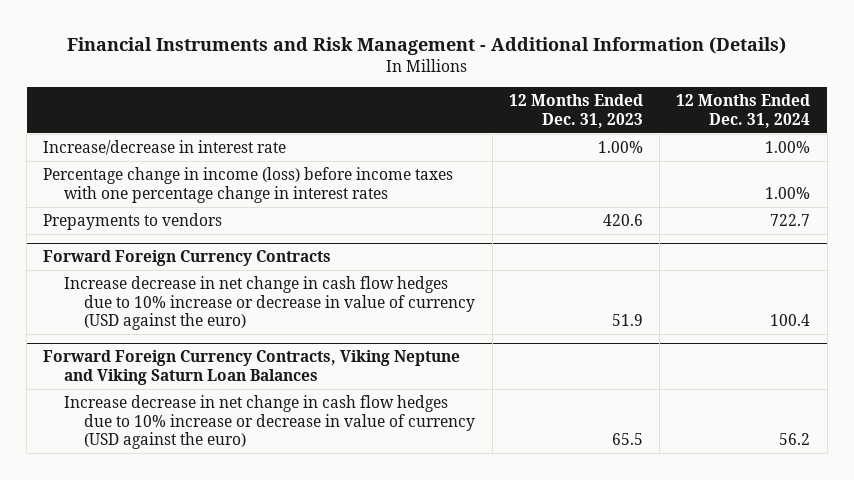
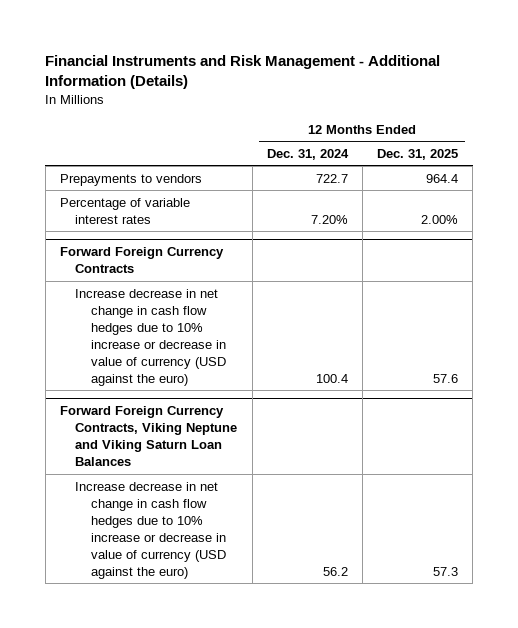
- | 12 Months Ended Dec. 31, 2023 | 12 Months Ended Dec. 31, 2024
+ | 12 Months Ended Dec. 31, 2024 | 12 Months Ended Dec. 31, 2025
- Increase/decrease in interest rate | 1.00% | 1.00%
- Percentage change in income (loss) before income taxes with one percentage change in interest rates | | 1.00%
+ Percentage of variable interest rates | 7.20% | 2.00%

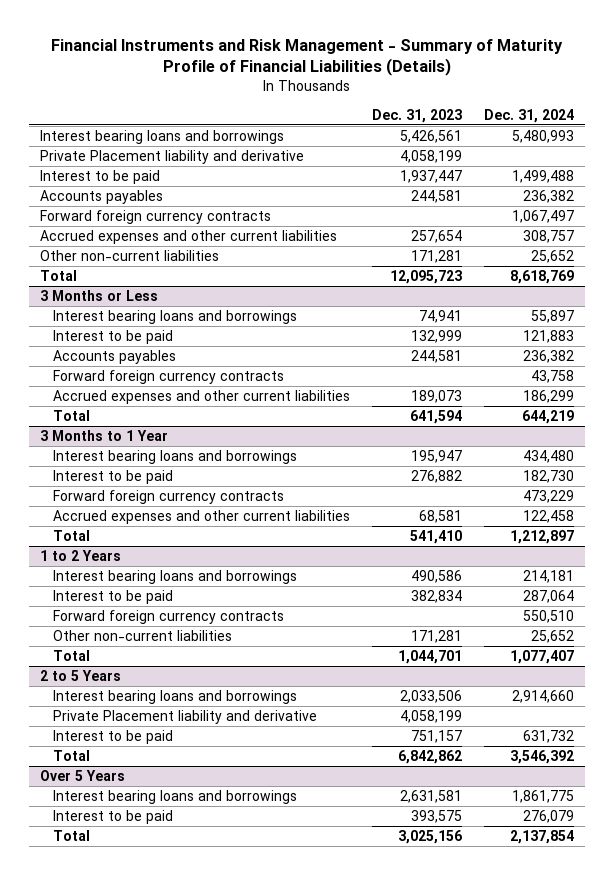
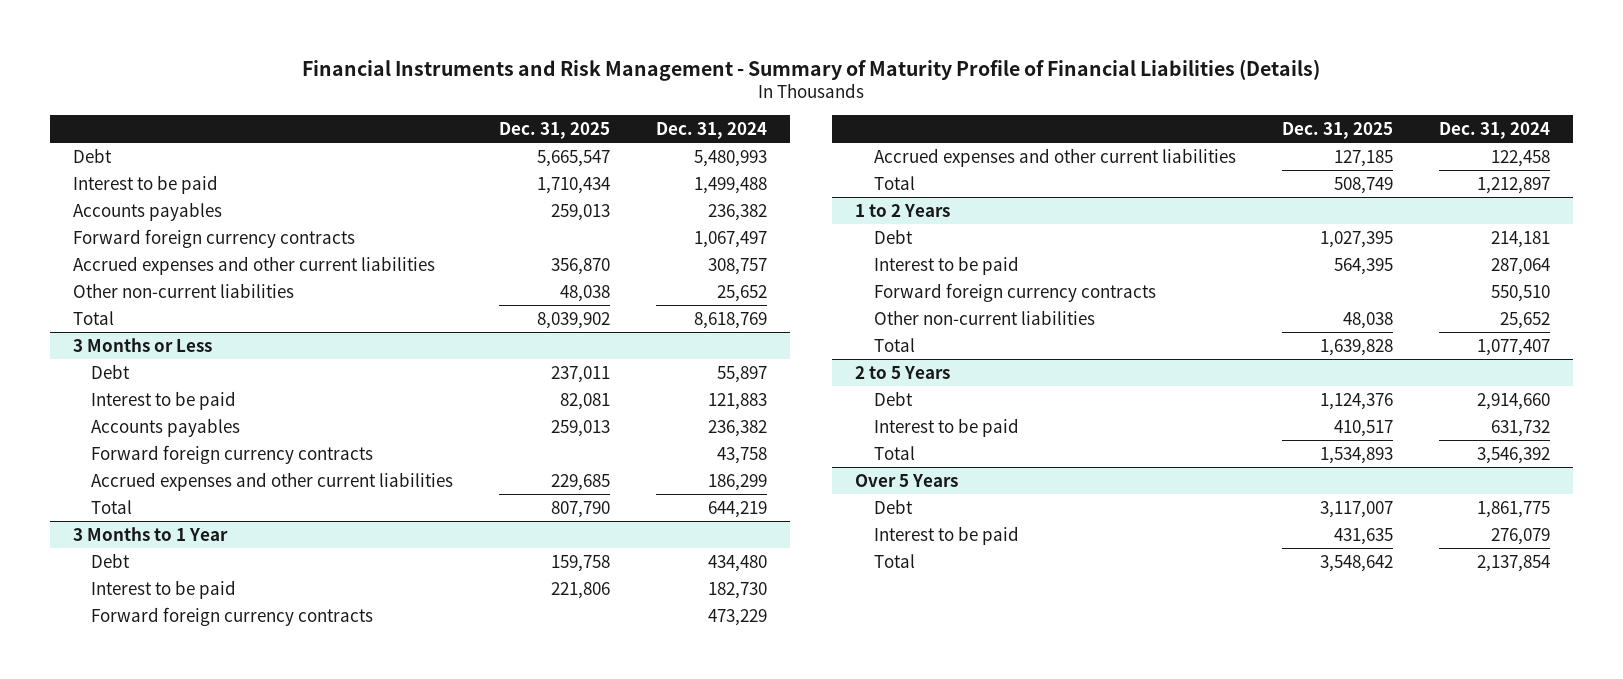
- | Dec. 31, 2023 | Dec. 31, 2024
+ | Dec. 31, 2025 | Dec. 31, 2024
- Interest bearing loans and borrowings | 5,426,561 | 5,480,993
- Private Placement liability and derivative | 4,058,199 |
+ Debt | 5,665,547 | 5,480,993
@ 3 Months or Less
- Interest bearing loans and borrowings | 74,941 | 55,897
+ Debt | 237,011 | 55,897
@ 3 Months to 1 Year
- Interest bearing loans and borrowings | 195,947 | 434,480
+ Debt | 159,758 | 434,480
@ 1 to 2 Years
- Interest bearing loans and borrowings | 490,586 | 214,181
+ Debt | 1,027,395 | 214,181
@ 2 to 5 Years
- Interest bearing loans and borrowings | 2,033,506 | 2,914,660
- Private Placement liability and derivative | 4,058,199 |
+ Debt | 1,124,376 | 2,914,660
@ Over 5 Years
- Interest bearing loans and borrowings | 2,631,581 | 1,861,775
+ Debt | 3,117,007 | 1,861,775

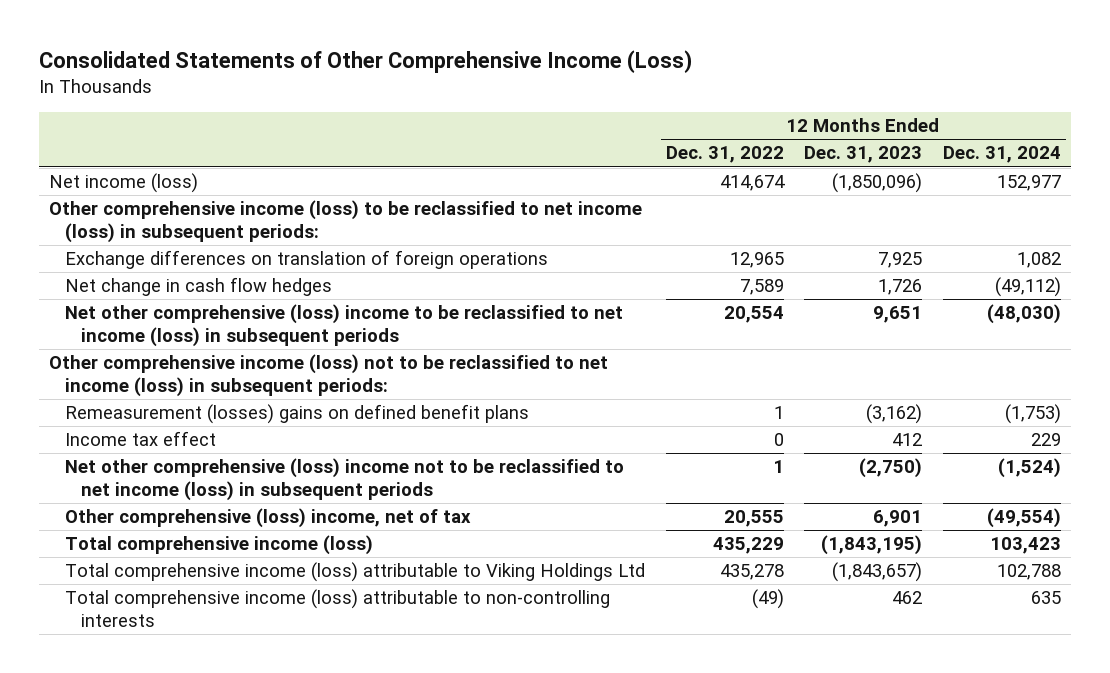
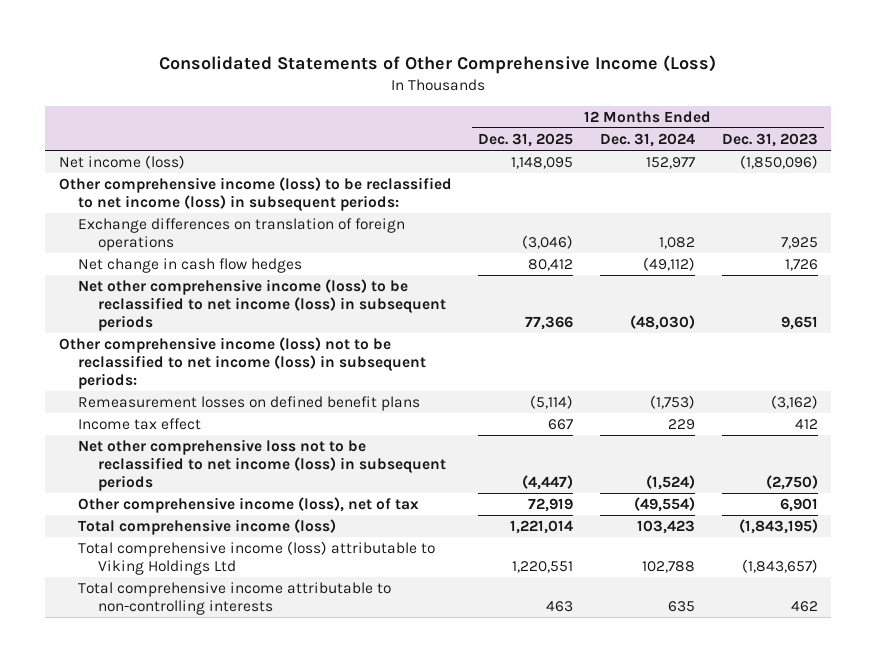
- | 12 Months Ended Dec. 31, 2022 | 12 Months Ended Dec. 31, 2023 | 12 Months Ended Dec. 31, 2024
+ | 12 Months Ended Dec. 31, 2025 | 12 Months Ended Dec. 31, 2024 | 12 Months Ended Dec. 31, 2023
- Net other comprehensive (loss) income to be reclassified to net income (loss) in subsequent periods | 20,554 | 9,651 | (48,030)
+ Net other comprehensive income (loss) to be reclassified to net income (loss) in subsequent periods | 77,366 | (48,030) | 9,651
- Remeasurement (losses) gains on defined benefit plans | 1 | (3,162) | (1,753)
+ Remeasurement losses on defined benefit plans | (5,114) | (1,753) | (3,162)
- Net other comprehensive (loss) income not to be reclassified to net income (loss) in subsequent periods | 1 | (2,750) | (1,524)
- Other comprehensive (loss) income, net of tax | 20,555 | 6,901 | (49,554)
+ Net other comprehensive loss not to be reclassified to net income (loss) in subsequent periods | (4,447) | (1,524) | (2,750)
+ Other comprehensive income (loss), net of tax | 72,919 | (49,554) | 6,901
- Total comprehensive income (loss) attributable to non-controlling interests | (49) | 462 | 635
+ Total comprehensive income attributable to non-controlling interests | 463 | 635 | 462

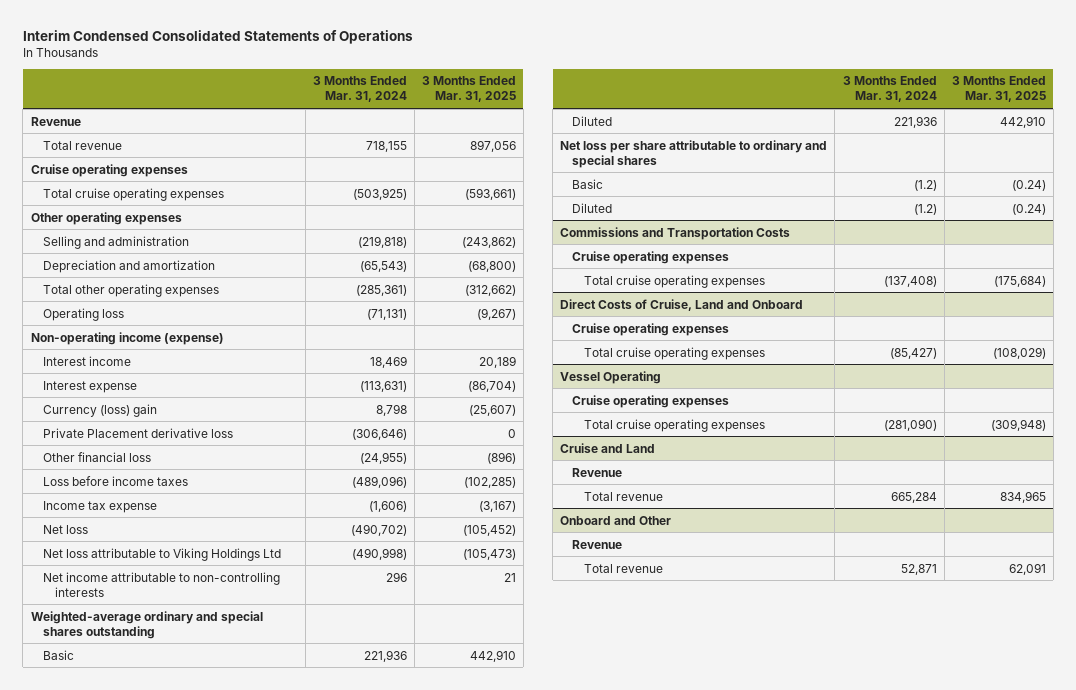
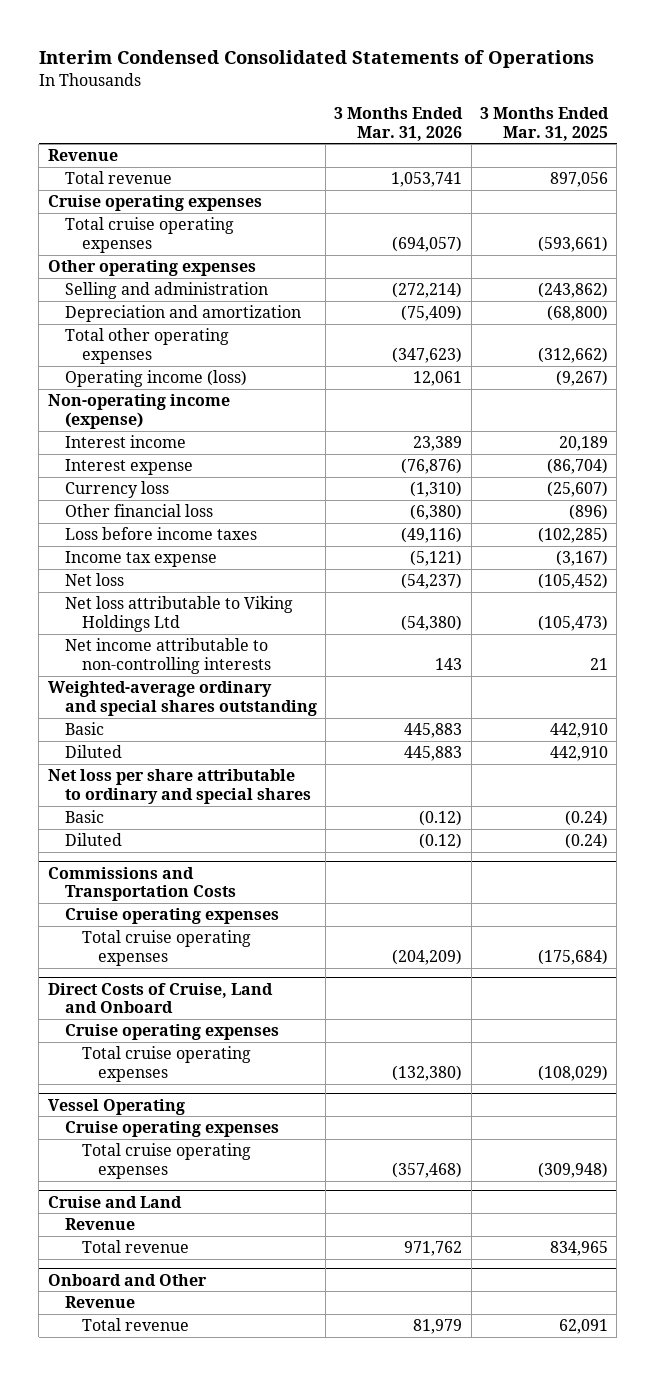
- | 3 Months Ended Mar. 31, 2024 | 3 Months Ended Mar. 31, 2025
+ | 3 Months Ended Mar. 31, 2026 | 3 Months Ended Mar. 31, 2025
- Operating loss | (71,131) | (9,267)
+ Operating income (loss) | 12,061 | (9,267)
- Currency (loss) gain | 8,798 | (25,607)
- Private Placement derivative loss | (306,646) | 0
+ Currency loss | (1,310) | (25,607)

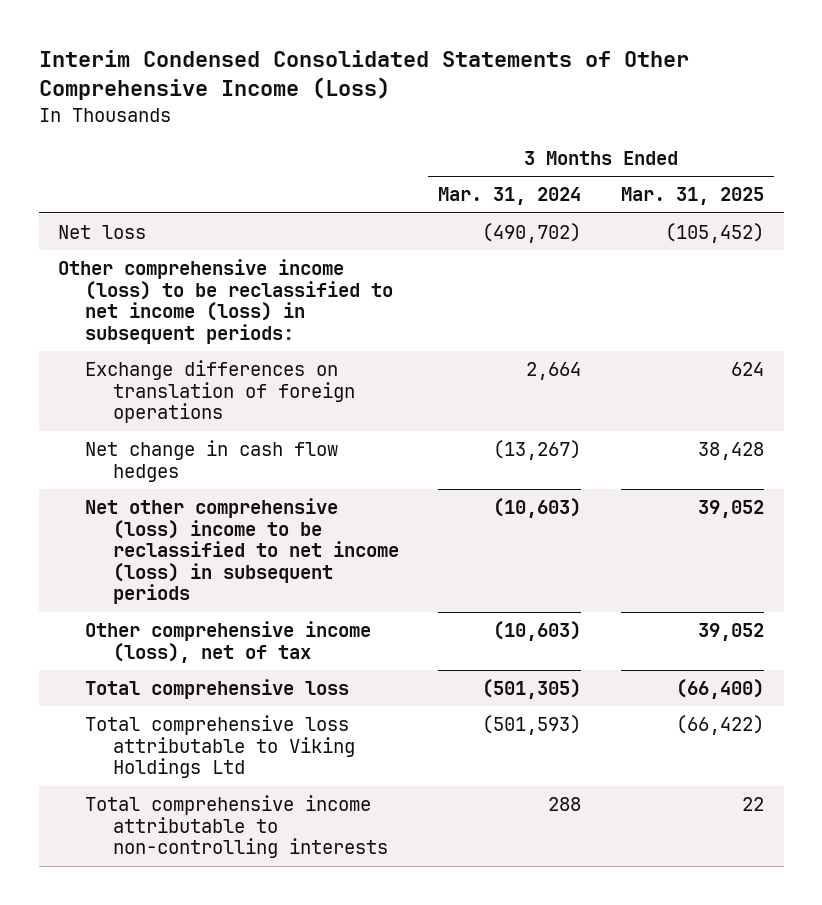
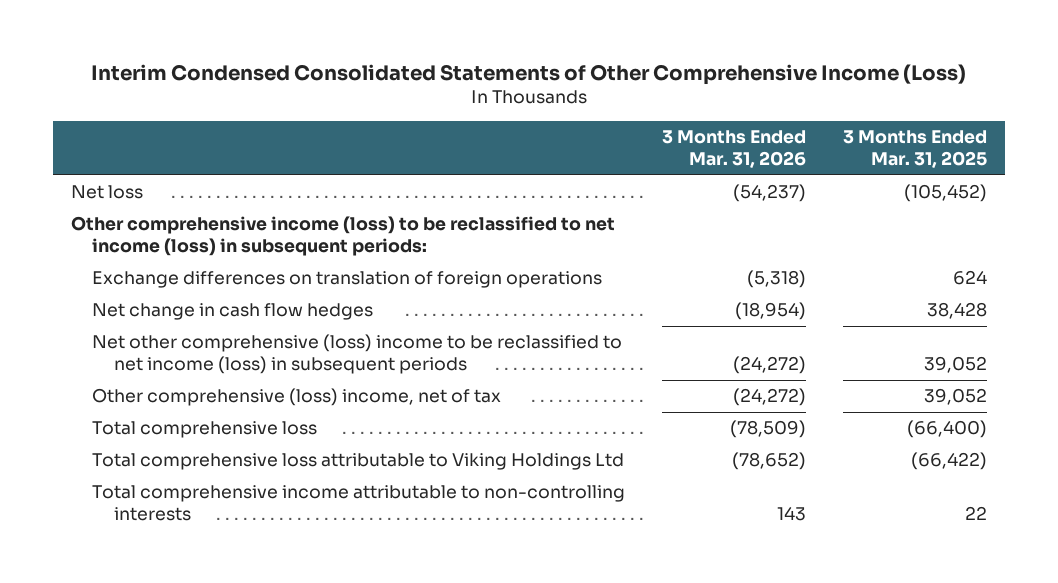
- | 3 Months Ended Mar. 31, 2024 | 3 Months Ended Mar. 31, 2025
+ | 3 Months Ended Mar. 31, 2026 | 3 Months Ended Mar. 31, 2025
- Other comprehensive income (loss), net of tax | (10,603) | 39,052
+ Other comprehensive (loss) income, net of tax | (24,272) | 39,052

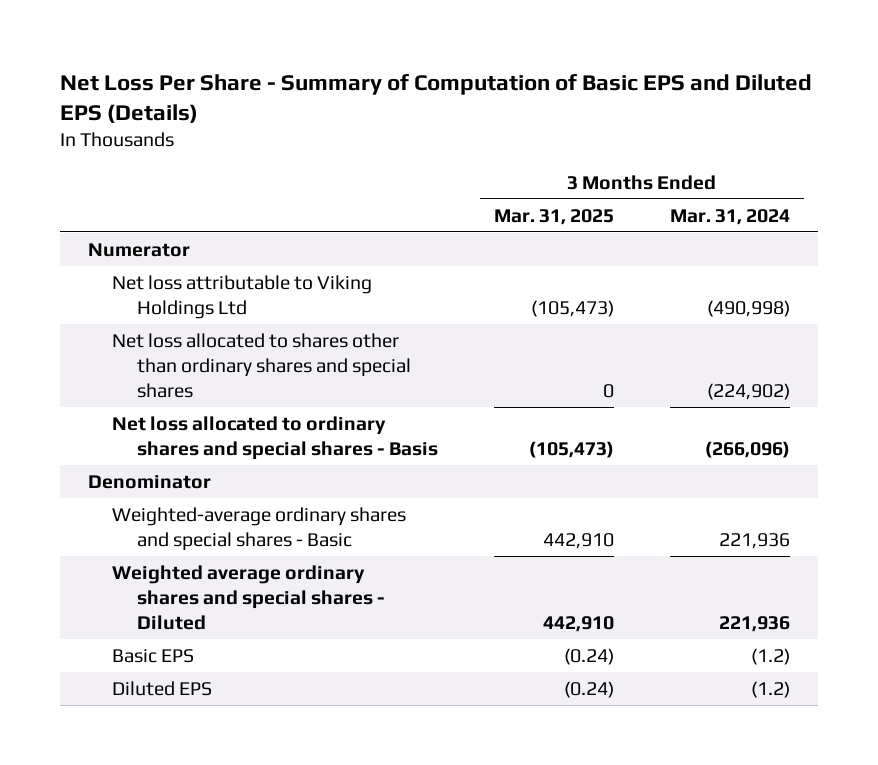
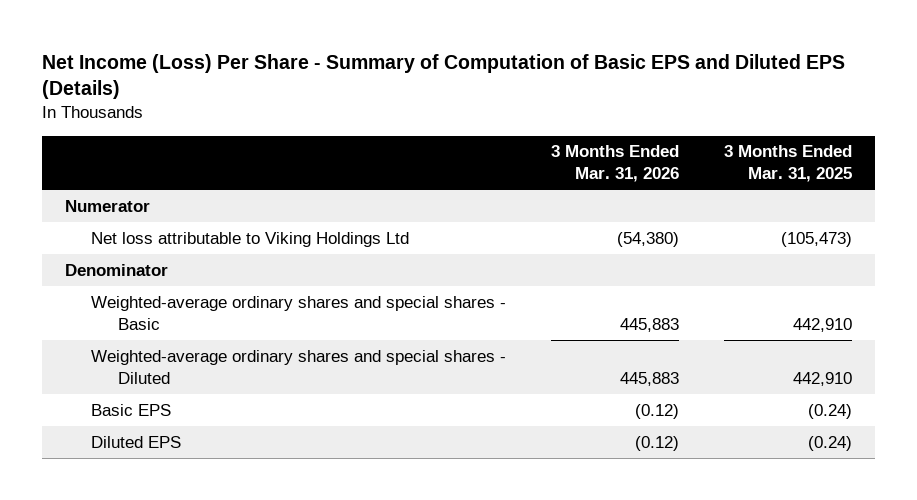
- Net Loss Per Share - Summary of Computation of Basic EPS and Diluted EPS (Details)
+ Net Income (Loss) Per Share - Summary of Computation of Basic EPS and Diluted EPS (Details)
- | 3 Months Ended Mar. 31, 2025 | 3 Months Ended Mar. 31, 2024
+ | 3 Months Ended Mar. 31, 2026 | 3 Months Ended Mar. 31, 2025
- Net loss allocated to shares other than ordinary shares and special shares | 0 | (224,902)
- Net loss allocated to ordinary shares and special shares - Basis | (105,473) | (266,096)
- Weighted average ordinary shares and special shares - Diluted | 442,910 | 221,936
+ Weighted-average ordinary shares and special shares - Diluted | 445,883 | 442,910

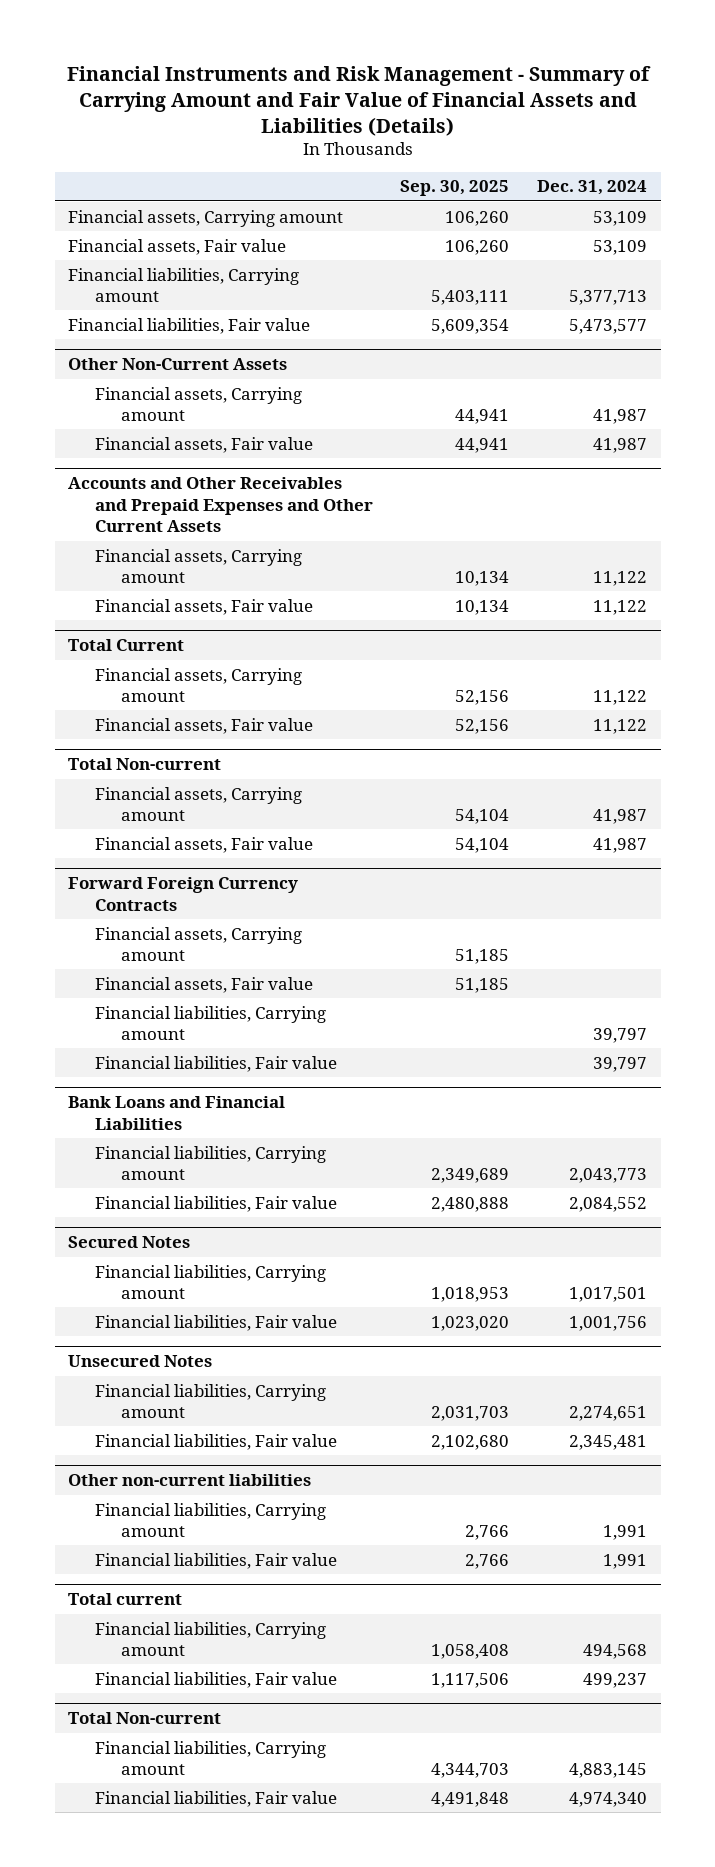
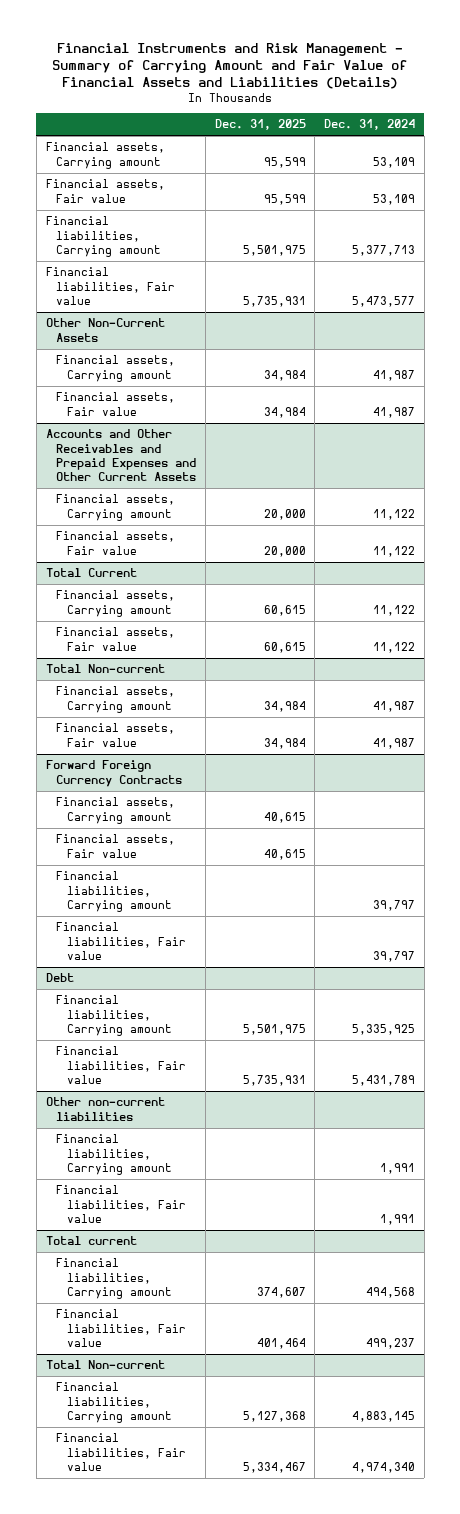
- | Sep. 30, 2025 | Dec. 31, 2024
+ | Dec. 31, 2025 | Dec. 31, 2024
- Bank Loans and Financial Liabilities
- Financial liabilities, Carrying amount | 2,349,689 | 2,043,773
- Financial liabilities, Fair value | 2,480,888 | 2,084,552
- Secured Notes
- Financial liabilities, Carrying amount | 1,018,953 | 1,017,501
- Financial liabilities, Fair value | 1,023,020 | 1,001,756
- Unsecured Notes
- Financial liabilities, Carrying amount | 2,031,703 | 2,274,651
- Financial liabilities, Fair value | 2,102,680 | 2,345,481
+ Debt
+ Financial liabilities, Carrying amount | 5,501,975 | 5,335,925
+ Financial liabilities, Fair value | 5,735,931 | 5,431,789

